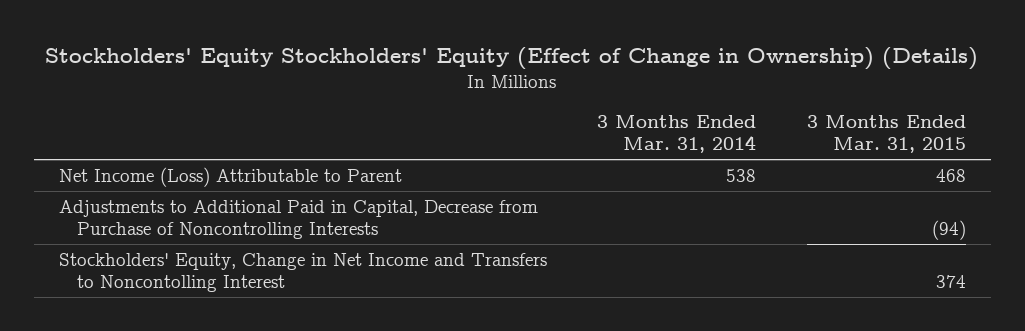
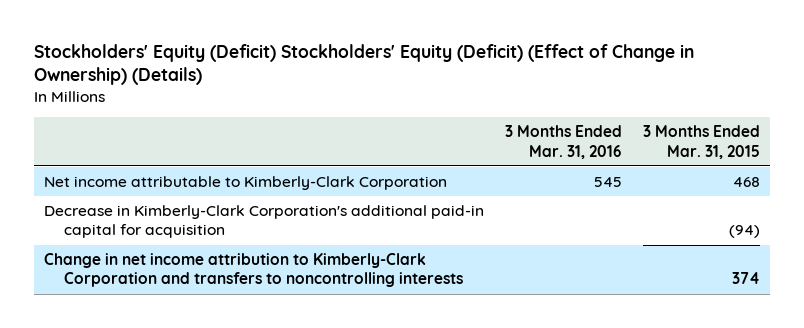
- Stockholders' Equity Stockholders' Equity (Effect of Change in Ownership) (Details)
+ Stockholders' Equity (Deficit) Stockholders' Equity (Deficit) (Effect of Change in Ownership) (Details)
- | 3 Months Ended Mar. 31, 2014 | 3 Months Ended Mar. 31, 2015
+ | 3 Months Ended Mar. 31, 2016 | 3 Months Ended Mar. 31, 2015
- Net Income (Loss) Attributable to Parent | 538 | 468
- Adjustments to Additional Paid in Capital, Decrease from Purchase of Noncontrolling Interests | | (94)
- Stockholders' Equity, Change in Net Income and Transfers to Noncontolling Interest | | 374
+ Net income attributable to Kimberly-Clark Corporation | 545 | 468
+ Decrease in Kimberly-Clark Corporation's additional paid-in capital for acquisition | | (94)
+ Change in net income attribution to Kimberly-Clark Corporation and transfers to noncontrolling interests | | 374

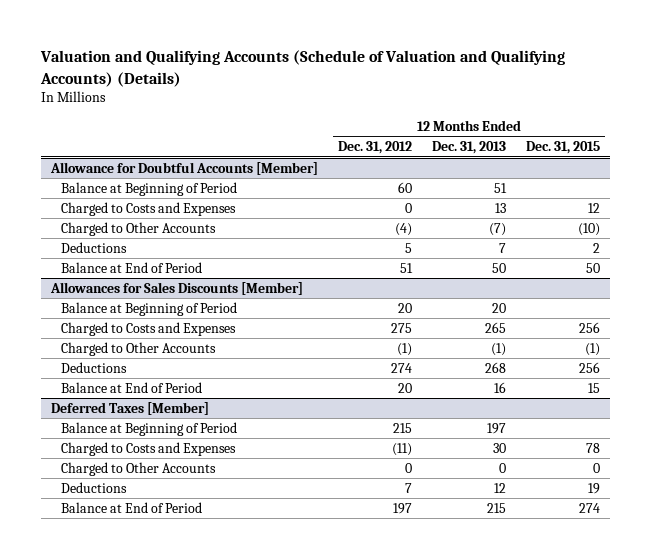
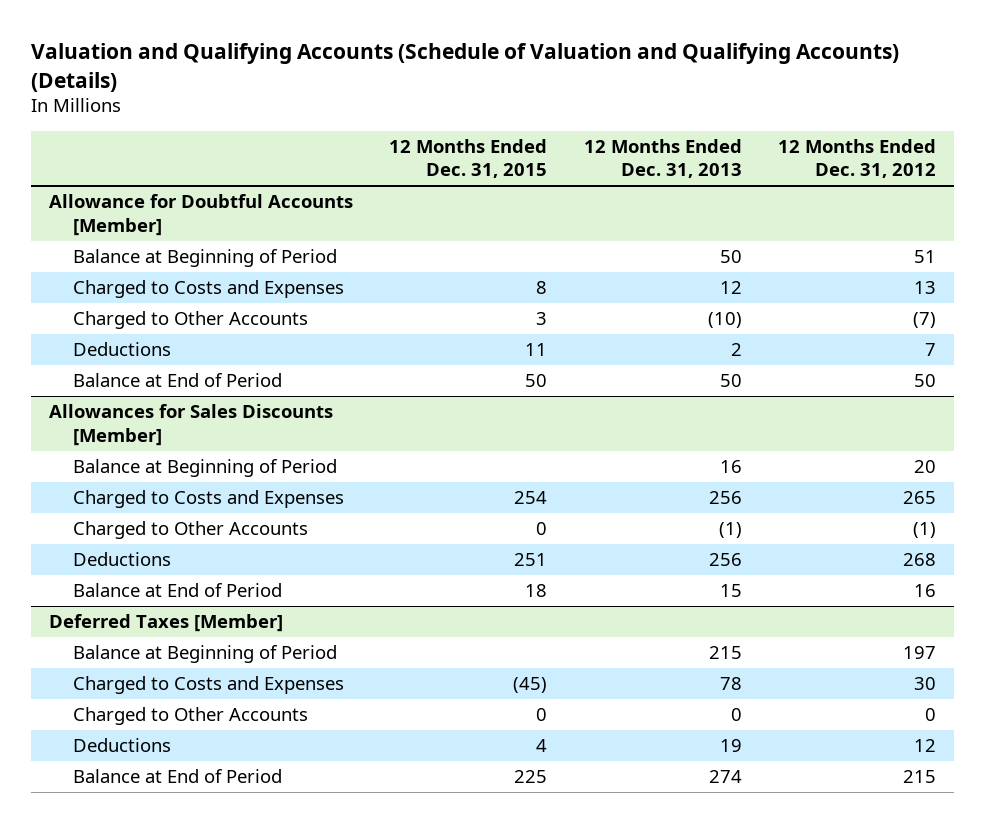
- | 12 Months Ended Dec. 31, 2012 | 12 Months Ended Dec. 31, 2013 | 12 Months Ended Dec. 31, 2015
+ | 12 Months Ended Dec. 31, 2015 | 12 Months Ended Dec. 31, 2013 | 12 Months Ended Dec. 31, 2012
@ Allowance for Doubtful Accounts [Member]
- Balance at Beginning of Period | 60 | 51 |
- Charged to Costs and Expenses | 0 | 13 | 12
- Charged to Other Accounts | (4) | (7) | (10)
- Deductions | 5 | 7 | 2
- Balance at End of Period | 51 | 50 | 50
+ Balance at Beginning of Period | | 50 | 51
+ Charged to Costs and Expenses | 8 | 12 | 13
+ Charged to Other Accounts | 3 | (10) | (7)
+ Deductions | 11 | 2 | 7
+ Balance at End of Period | 50 | 50 | 50
@ Allowances for Sales Discounts [Member]
- Balance at Beginning of Period | 20 | 20 |
- Charged to Costs and Expenses | 275 | 265 | 256
- Charged to Other Accounts | (1) | (1) | (1)
- Deductions | 274 | 268 | 256
- Balance at End of Period | 20 | 16 | 15
+ Balance at Beginning of Period | | 16 | 20
+ Charged to Costs and Expenses | 254 | 256 | 265
+ Charged to Other Accounts | 0 | (1) | (1)
+ Deductions | 251 | 256 | 268
+ Balance at End of Period | 18 | 15 | 16
@ Deferred Taxes [Member]
- Balance at Beginning of Period | 215 | 197 |
- Charged to Costs and Expenses | (11) | 30 | 78
+ Balance at Beginning of Period | | 215 | 197
+ Charged to Costs and Expenses | (45) | 78 | 30
- Deductions | 7 | 12 | 19
- Balance at End of Period | 197 | 215 | 274
+ Deductions | 4 | 19 | 12
+ Balance at End of Period | 225 | 274 | 215

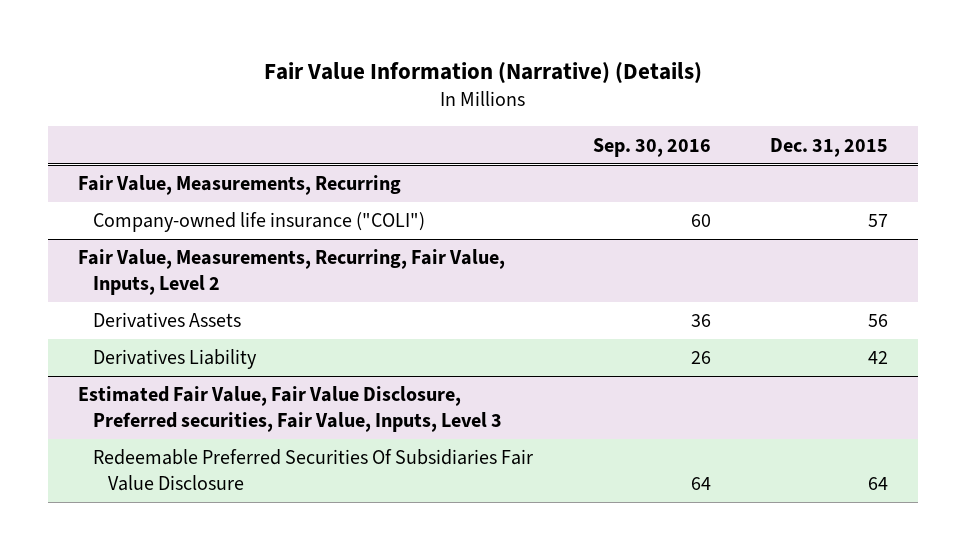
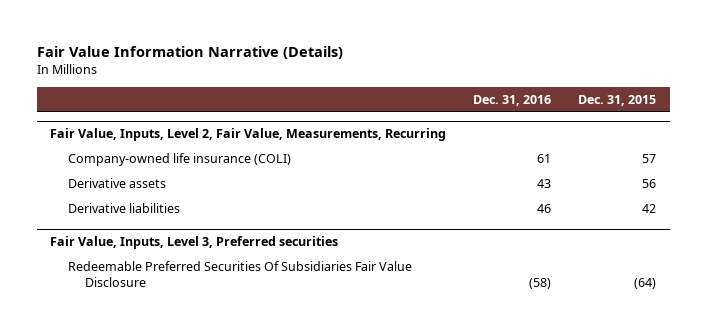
- Fair Value Information (Narrative) (Details)
+ Fair Value Information Narrative (Details)
- | Sep. 30, 2016 | Dec. 31, 2015
+ | Dec. 31, 2016 | Dec. 31, 2015
- Fair Value, Measurements, Recurring
- Company-owned life insurance ("COLI") | 60 | 57
- Fair Value, Measurements, Recurring, Fair Value, Inputs, Level 2
- Derivatives Assets | 36 | 56
- Derivatives Liability | 26 | 42
- Estimated Fair Value, Fair Value Disclosure, Preferred securities, Fair Value, Inputs, Level 3
- Redeemable Preferred Securities Of Subsidiaries Fair Value Disclosure | 64 | 64
+ Fair Value, Inputs, Level 2, Fair Value, Measurements, Recurring
+ Company-owned life insurance (COLI) | 61 | 57
+ Derivative assets | 43 | 56
+ Derivative liabilities | 46 | 42
+ Fair Value, Inputs, Level 3, Preferred securities
+ Redeemable Preferred Securities Of Subsidiaries Fair Value Disclosure | (58) | (64)

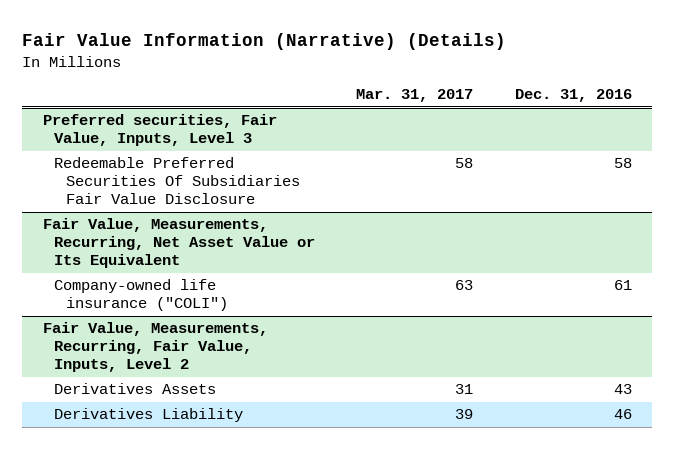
- Fair Value Information Narrative (Details)
+ Fair Value Information (Narrative) (Details)
- | Dec. 31, 2016 | Dec. 31, 2015
+ | Mar. 31, 2017 | Dec. 31, 2016
- Fair Value, Inputs, Level 2, Fair Value, Measurements, Recurring
- Company-owned life insurance (COLI) | 61 | 57
- Derivative assets | 43 | 56
- Derivative liabilities | 46 | 42
- Fair Value, Inputs, Level 3, Preferred securities
- Redeemable Preferred Securities Of Subsidiaries Fair Value Disclosure | (58) | (64)
+ Preferred securities, Fair Value, Inputs, Level 3
+ Redeemable Preferred Securities Of Subsidiaries Fair Value Disclosure | 58 | 58
+ Fair Value, Measurements, Recurring, Net Asset Value or Its Equivalent
+ Company-owned life insurance ("COLI") | 63 | 61
+ Fair Value, Measurements, Recurring, Fair Value, Inputs, Level 2
+ Derivatives Assets | 31 | 43
+ Derivatives Liability | 39 | 46

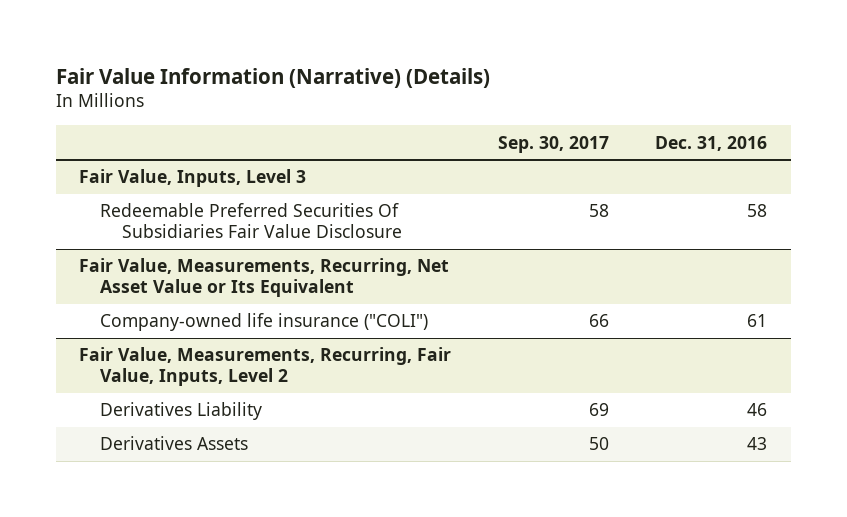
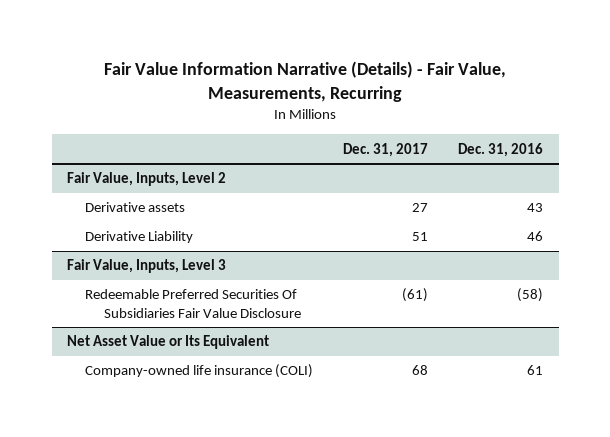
- Fair Value Information (Narrative) (Details)
+ Fair Value Information Narrative (Details) - Fair Value, Measurements, Recurring
- | Sep. 30, 2017 | Dec. 31, 2016
+ | Dec. 31, 2017 | Dec. 31, 2016
+ Fair Value, Inputs, Level 2
+ Derivative assets | 27 | 43
+ Derivative Liability | 51 | 46
@ Fair Value, Inputs, Level 3
- Redeemable Preferred Securities Of Subsidiaries Fair Value Disclosure | 58 | 58
- Fair Value, Measurements, Recurring, Net Asset Value or Its Equivalent
- Company-owned life insurance ("COLI") | 66 | 61
- Fair Value, Measurements, Recurring, Fair Value, Inputs, Level 2
- Derivatives Liability | 69 | 46
- Derivatives Assets | 50 | 43
@ Fair Value, Inputs, Level 3
+ Redeemable Preferred Securities Of Subsidiaries Fair Value Disclosure | (61) | (58)
+ Net Asset Value or Its Equivalent
+ Company-owned life insurance (COLI) | 68 | 61

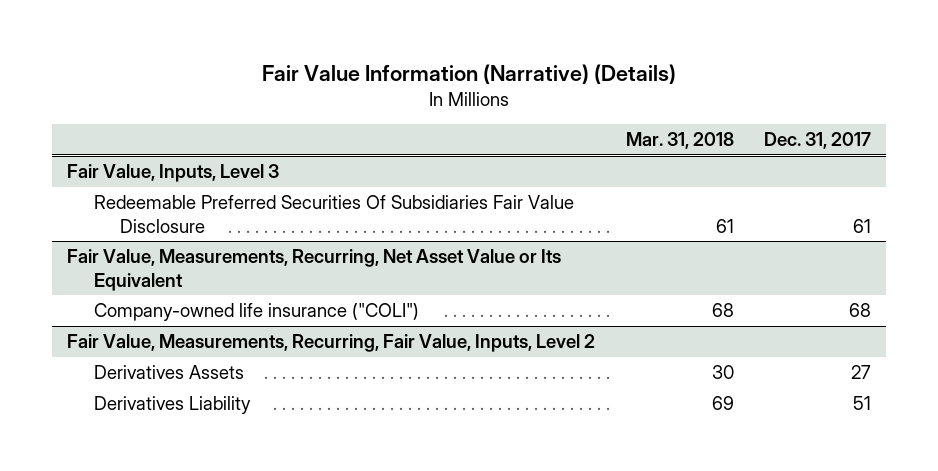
- Fair Value Information Narrative (Details) - Fair Value, Measurements, Recurring
+ Fair Value Information (Narrative) (Details)
- | Dec. 31, 2017 | Dec. 31, 2016
+ | Mar. 31, 2018 | Dec. 31, 2017
- Fair Value, Inputs, Level 2
- Derivative assets | 27 | 43
- Derivative Liability | 51 | 46
@ Fair Value, Inputs, Level 3
- Redeemable Preferred Securities Of Subsidiaries Fair Value Disclosure | (61) | (58)
- Net Asset Value or Its Equivalent
- Company-owned life insurance (COLI) | 68 | 61
@ Fair Value, Inputs, Level 3
+ Redeemable Preferred Securities Of Subsidiaries Fair Value Disclosure | 61 | 61
+ Fair Value, Measurements, Recurring, Net Asset Value or Its Equivalent
+ Company-owned life insurance ("COLI") | 68 | 68
+ Fair Value, Measurements, Recurring, Fair Value, Inputs, Level 2
+ Derivatives Assets | 30 | 27
+ Derivatives Liability | 69 | 51

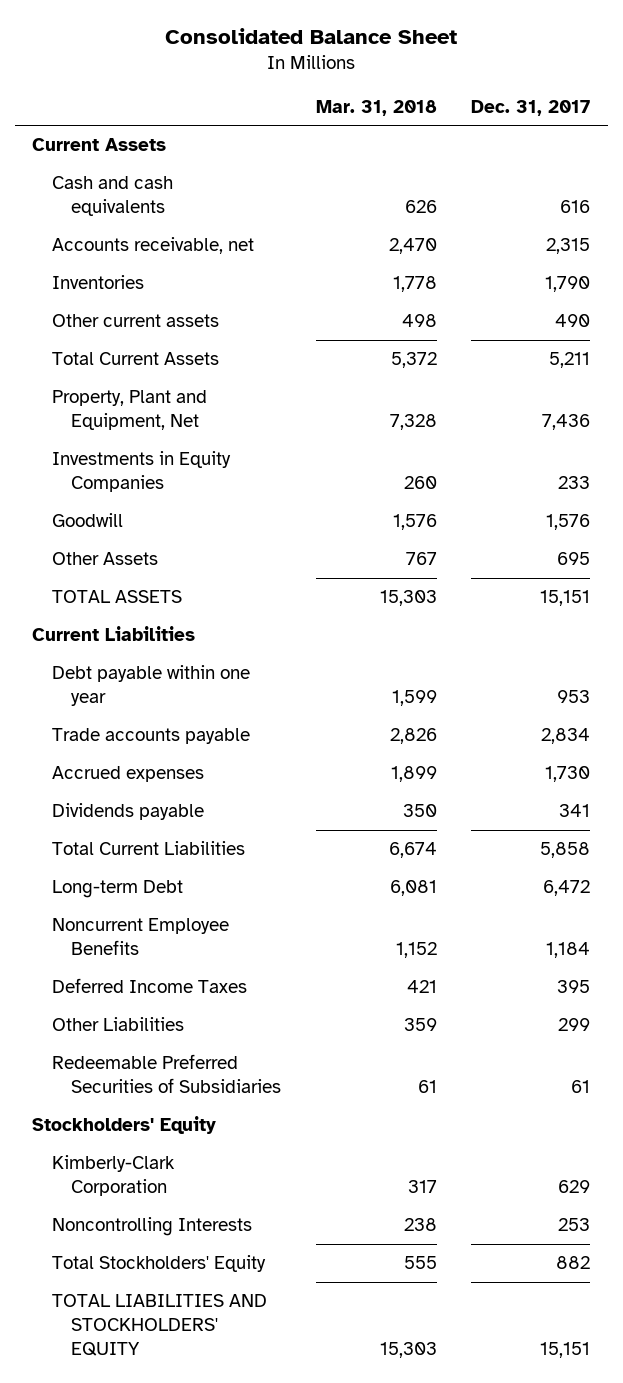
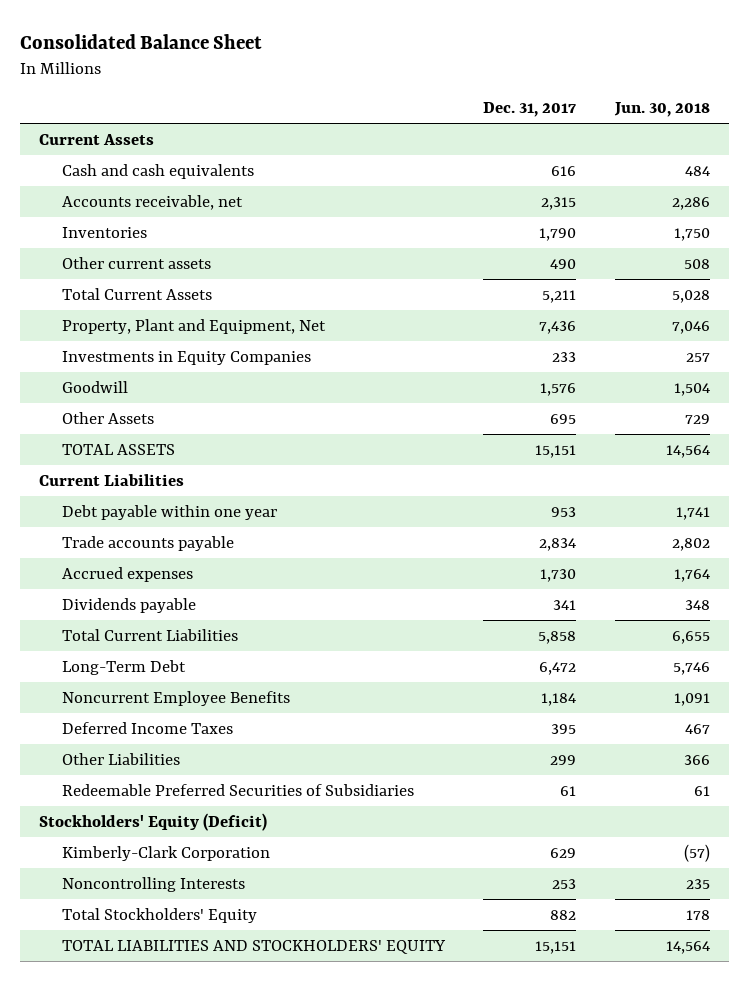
- | Mar. 31, 2018 | Dec. 31, 2017
+ | Dec. 31, 2017 | Jun. 30, 2018
- Long-term Debt | 6,081 | 6,472
+ Long-Term Debt | 6,472 | 5,746
- Stockholders' Equity
+ Stockholders' Equity (Deficit)

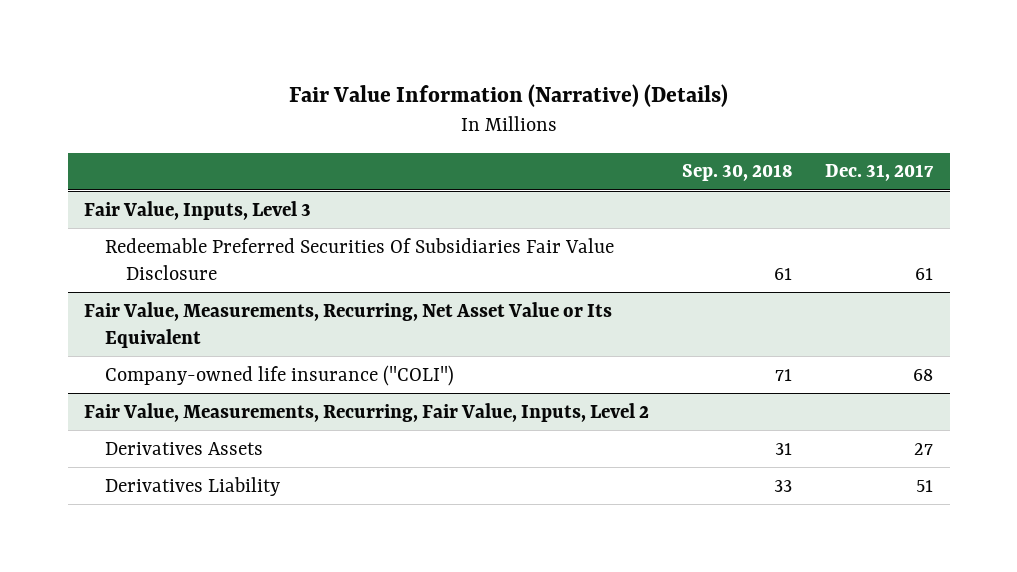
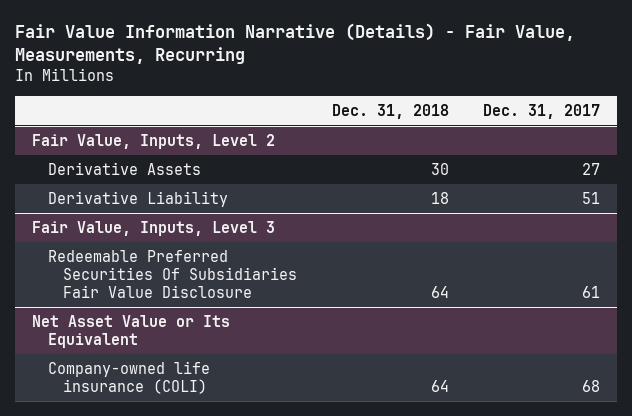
- Fair Value Information (Narrative) (Details)
+ Fair Value Information Narrative (Details) - Fair Value, Measurements, Recurring
- | Sep. 30, 2018 | Dec. 31, 2017
+ | Dec. 31, 2018 | Dec. 31, 2017
+ Fair Value, Inputs, Level 2
+ Derivative Assets | 30 | 27
+ Derivative Liability | 18 | 51
- Fair Value, Measurements, Recurring, Net Asset Value or Its Equivalent
- Company-owned life insurance ("COLI") | 71 | 68
- Fair Value, Measurements, Recurring, Fair Value, Inputs, Level 2
- Derivatives Assets | 31 | 27
- Derivatives Liability | 33 | 51
+ Net Asset Value or Its Equivalent
+ Company-owned life insurance (COLI) | 64 | 68

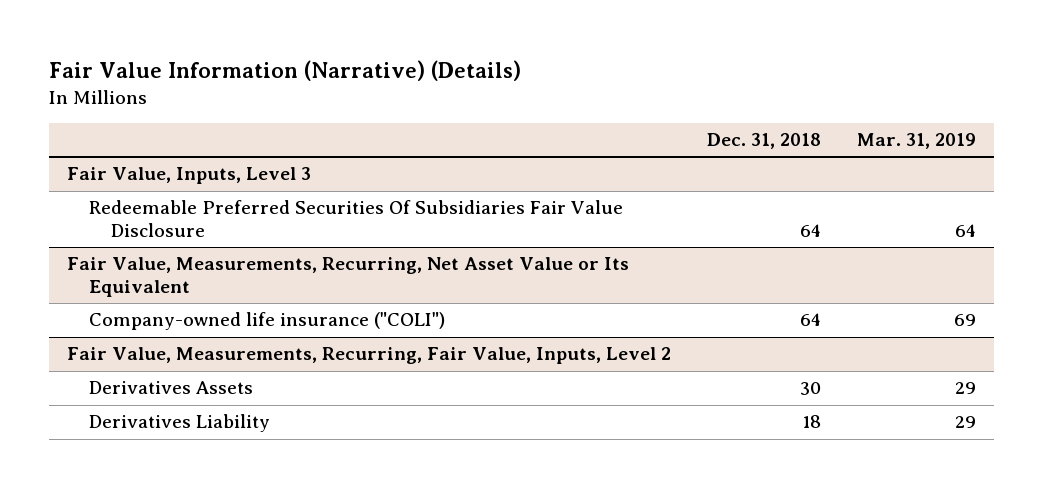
- Fair Value Information Narrative (Details) - Fair Value, Measurements, Recurring
+ Fair Value Information (Narrative) (Details)
- | Dec. 31, 2018 | Dec. 31, 2017
+ | Dec. 31, 2018 | Mar. 31, 2019
- Fair Value, Inputs, Level 2
- Derivative Assets | 30 | 27
- Derivative Liability | 18 | 51
- Net Asset Value or Its Equivalent
- Company-owned life insurance (COLI) | 64 | 68
+ Fair Value, Measurements, Recurring, Net Asset Value or Its Equivalent
+ Company-owned life insurance ("COLI") | 64 | 69
+ Fair Value, Measurements, Recurring, Fair Value, Inputs, Level 2
+ Derivatives Assets | 30 | 29
+ Derivatives Liability | 18 | 29

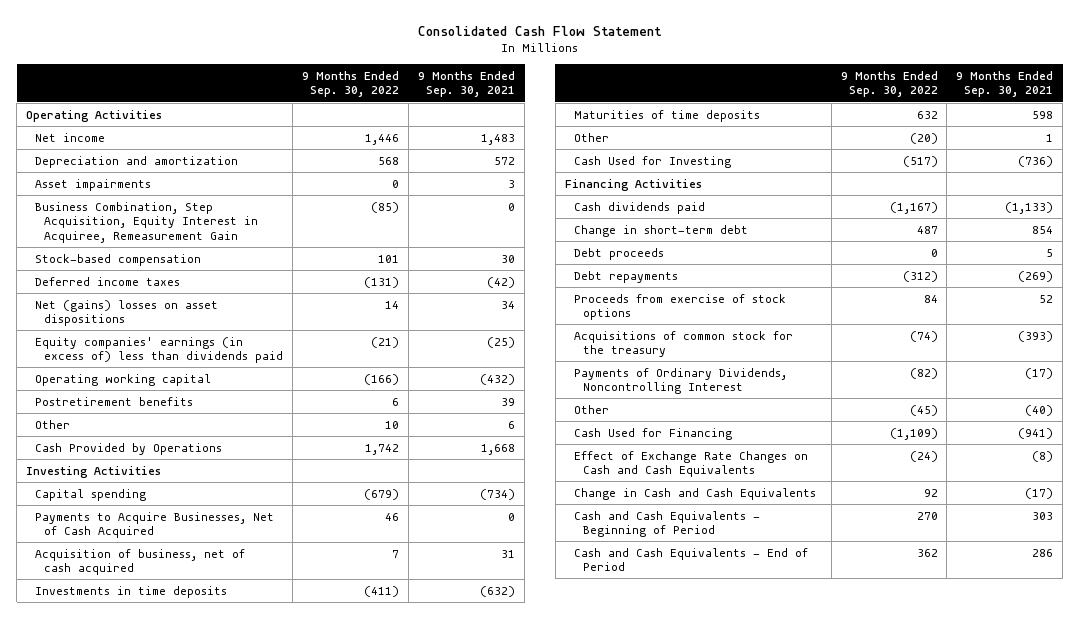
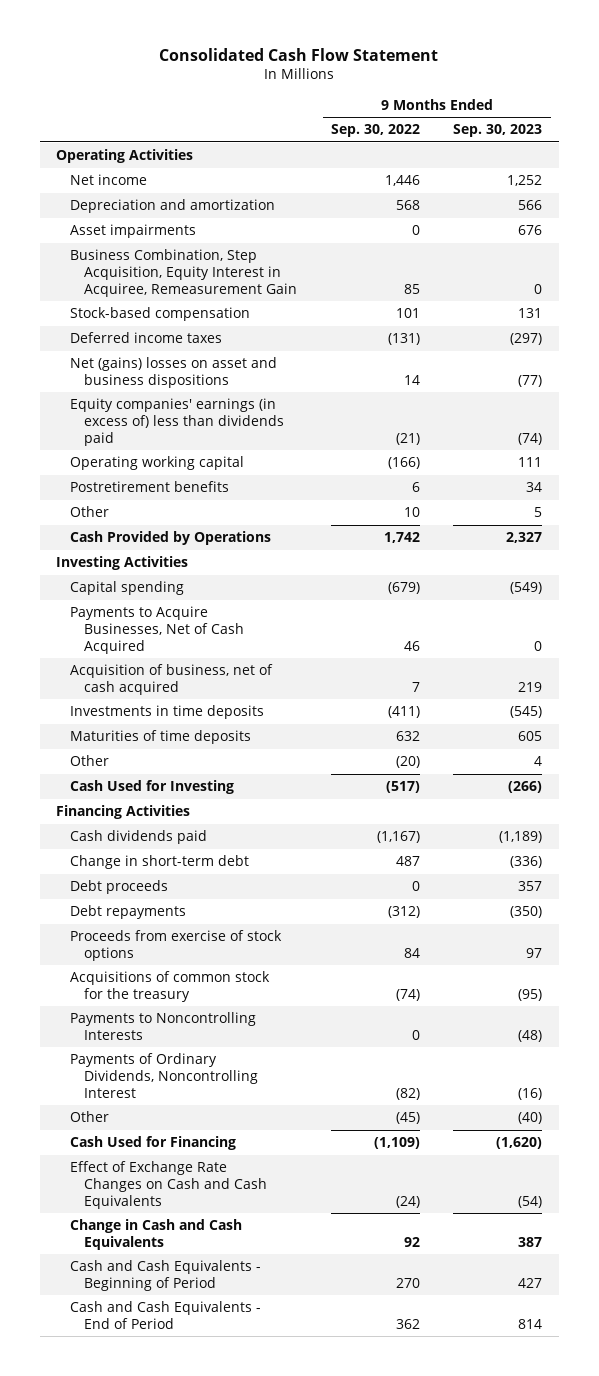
- | 9 Months Ended Sep. 30, 2022 | 9 Months Ended Sep. 30, 2021
+ | 9 Months Ended Sep. 30, 2022 | 9 Months Ended Sep. 30, 2023
- Business Combination, Step Acquisition, Equity Interest in Acquiree, Remeasurement Gain | (85) | 0
+ Business Combination, Step Acquisition, Equity Interest in Acquiree, Remeasurement Gain | 85 | 0
- Net (gains) losses on asset dispositions | 14 | 34
+ Net (gains) losses on asset and business dispositions | 14 | (77)
+ Payments to Noncontrolling Interests | 0 | (48)

